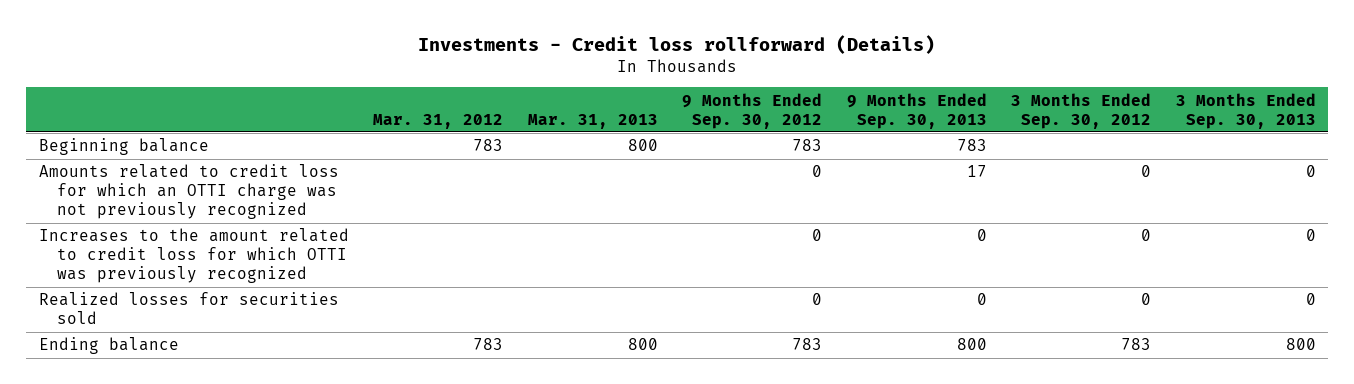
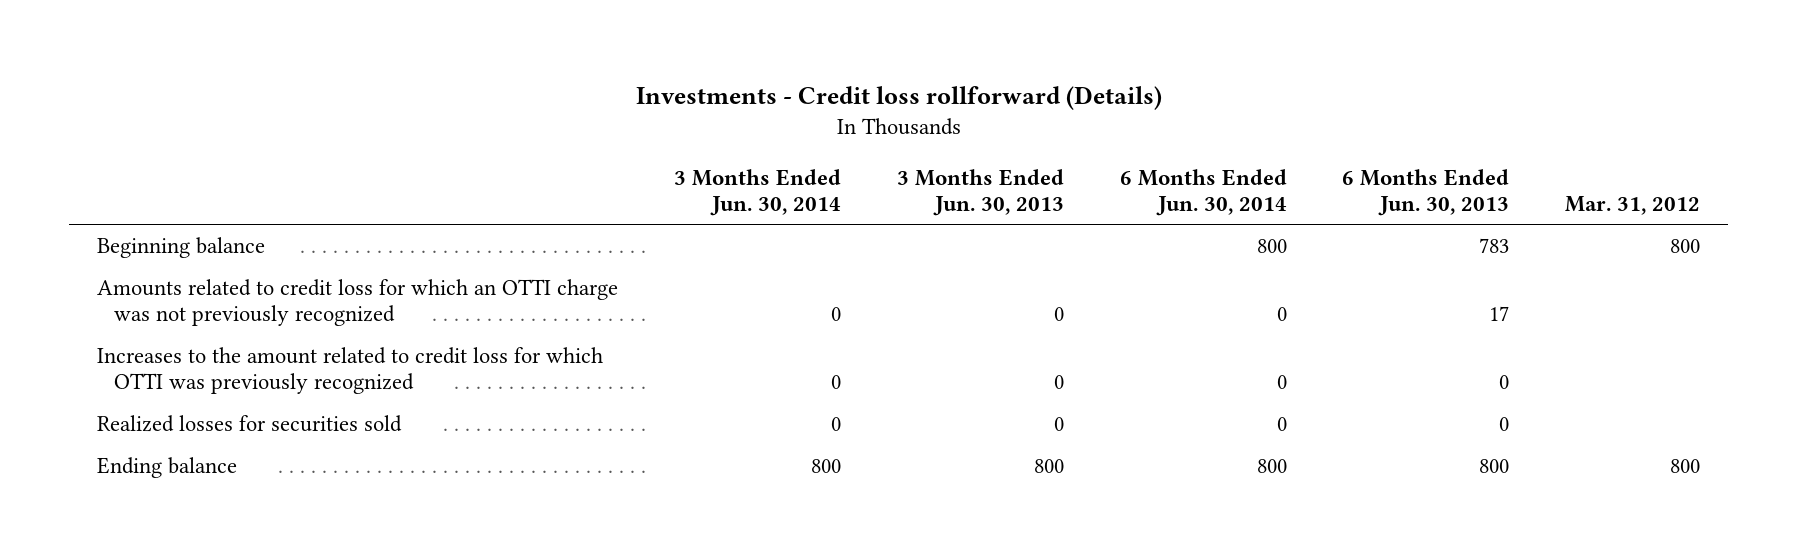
- | Mar. 31, 2012 | Mar. 31, 2013 | 9 Months Ended Sep. 30, 2012 | 9 Months Ended Sep. 30, 2013 | 3 Months Ended Sep. 30, 2012 | 3 Months Ended Sep. 30, 2013
+ | 3 Months Ended Jun. 30, 2014 | 3 Months Ended Jun. 30, 2013 | 6 Months Ended Jun. 30, 2014 | 6 Months Ended Jun. 30, 2013 | Mar. 31, 2012
- Beginning balance | 783 | 800 | 783 | 783 | |
+ Beginning balance | | | 800 | 783 | 800
- Ending balance | 783 | 800 | 783 | 800 | 783 | 800
+ Ending balance | 800 | 800 | 800 | 800 | 800

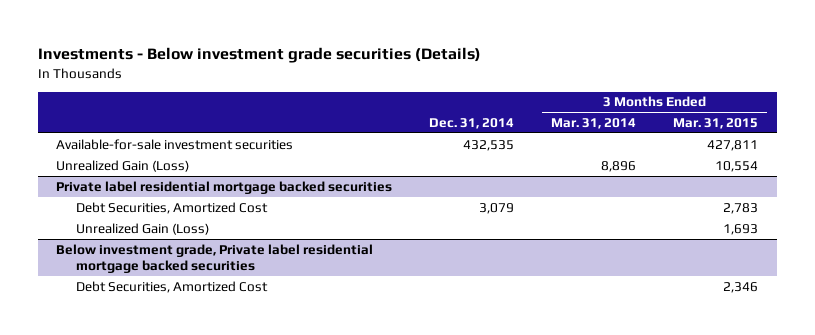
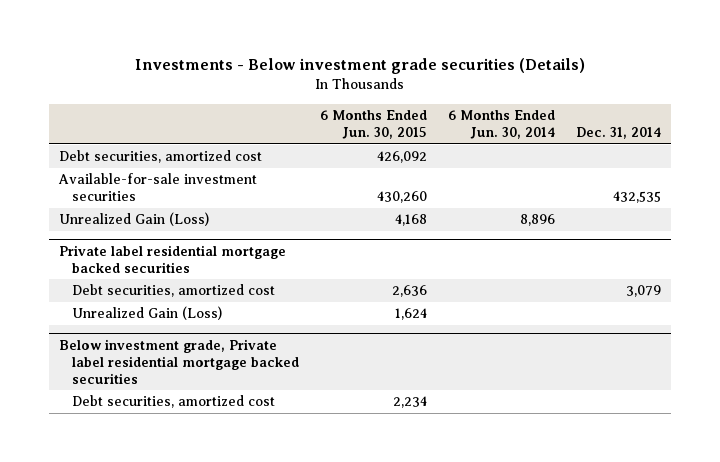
- | Dec. 31, 2014 | 3 Months Ended Mar. 31, 2014 | 3 Months Ended Mar. 31, 2015
+ | 6 Months Ended Jun. 30, 2015 | 6 Months Ended Jun. 30, 2014 | Dec. 31, 2014
+ Debt securities, amortized cost | 426,092 | |
@ Private label residential mortgage backed securities
- Debt Securities, Amortized Cost | 3,079 | | 2,783
+ Debt securities, amortized cost | 2,636 | | 3,079
@ Below investment grade, Private label residential mortgage backed securities
- Debt Securities, Amortized Cost | | | 2,346
+ Debt securities, amortized cost | 2,234 | |

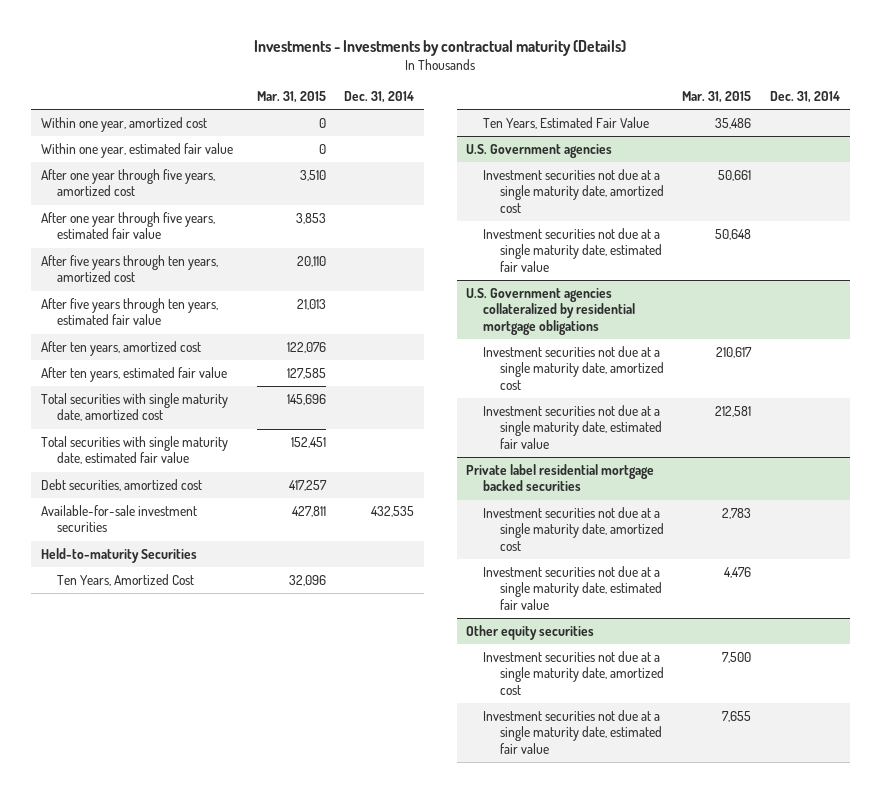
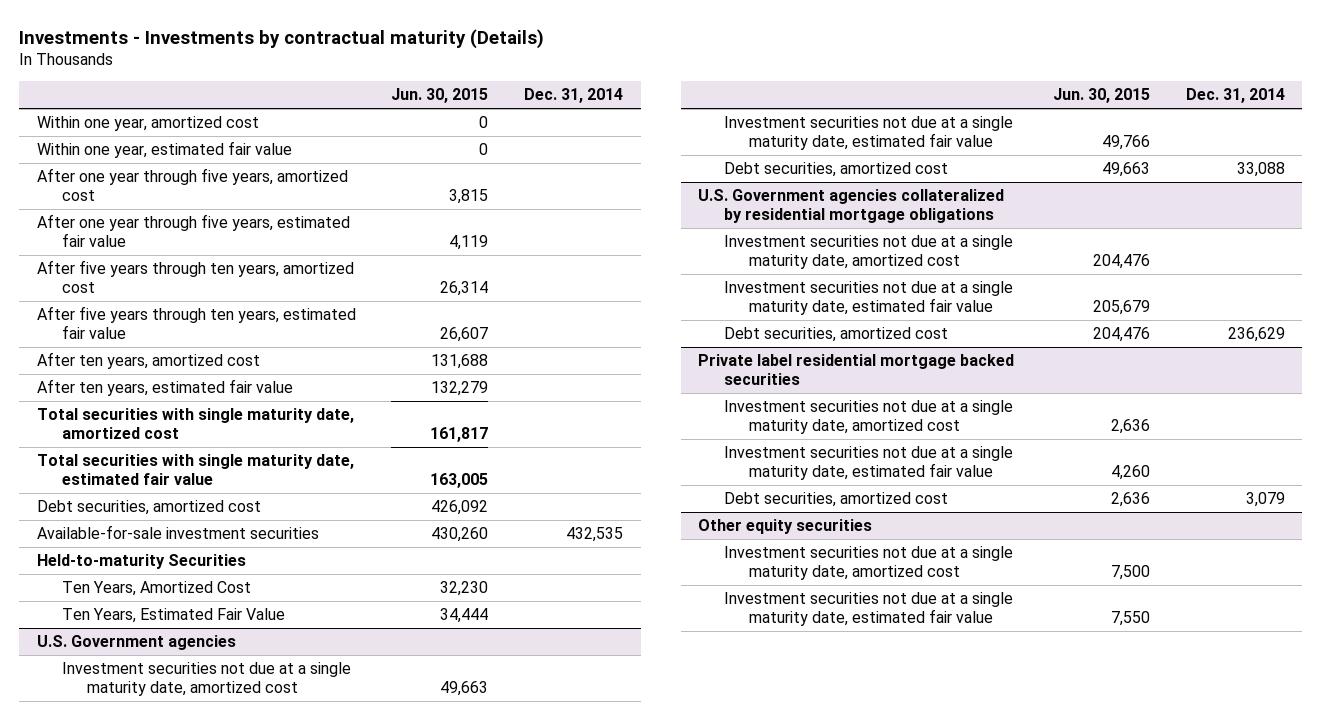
- | Mar. 31, 2015 | Dec. 31, 2014
+ | Jun. 30, 2015 | Dec. 31, 2014
@ U.S. Government agencies
+ Debt securities, amortized cost | 49,663 | 33,088
@ U.S. Government agencies collateralized by residential mortgage obligations
+ Debt securities, amortized cost | 204,476 | 236,629
@ Private label residential mortgage backed securities
+ Debt securities, amortized cost | 2,636 | 3,079

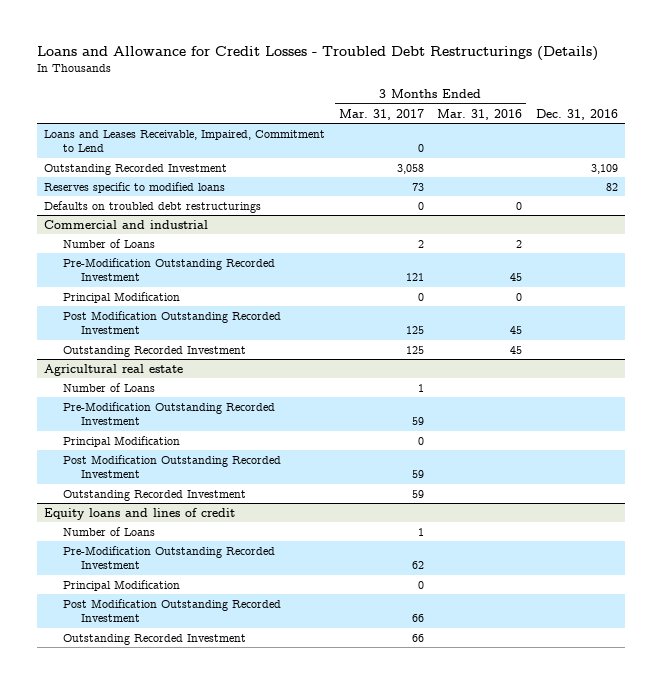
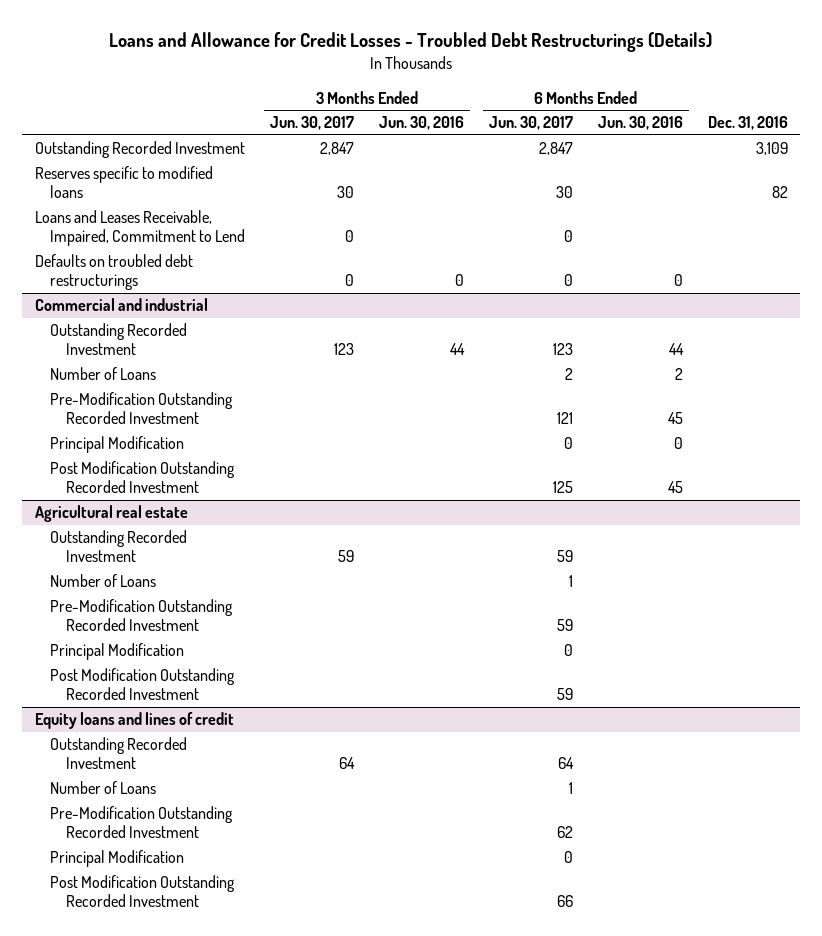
- | 3 Months Ended Mar. 31, 2017 | 3 Months Ended Mar. 31, 2016 | Dec. 31, 2016
+ | 3 Months Ended Jun. 30, 2017 | 3 Months Ended Jun. 30, 2016 | 6 Months Ended Jun. 30, 2017 | 6 Months Ended Jun. 30, 2016 | Dec. 31, 2016
moved down: Loans and Leases Receivable, Impaired, Commitment to Lend | 0 | | 0 | |
@ Commercial and industrial
moved up: Outstanding Recorded Investment | 123 | 44 | 123 | 44 |
@ Agricultural real estate
moved up: Outstanding Recorded Investment | 59 | | 59 | |
@ Equity loans and lines of credit
moved up: Outstanding Recorded Investment | 64 | | 64 | |

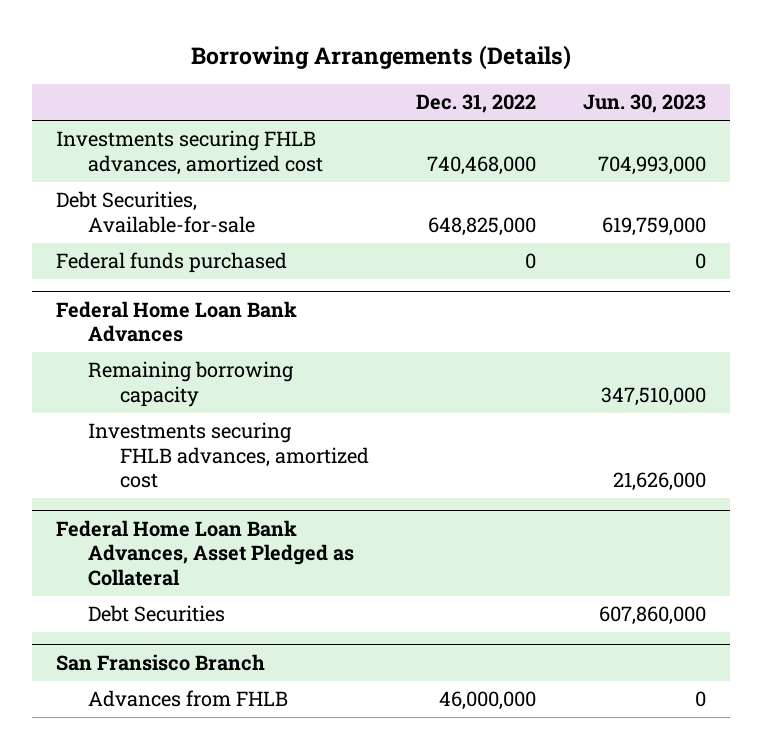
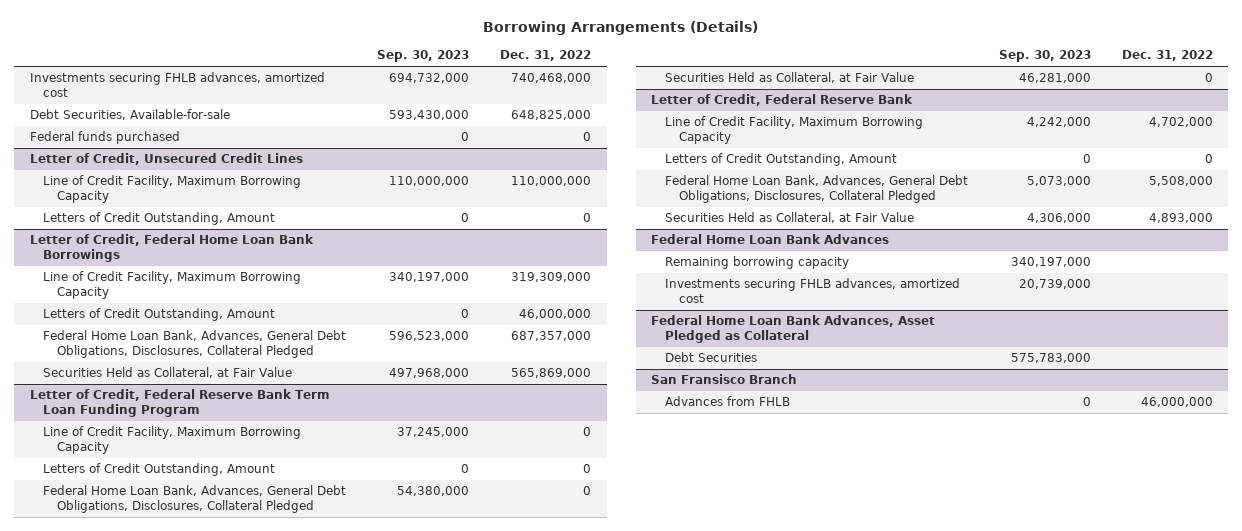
- | Dec. 31, 2022 | Jun. 30, 2023
+ | Sep. 30, 2023 | Dec. 31, 2022
+ Letter of Credit, Unsecured Credit Lines
+ Line of Credit Facility, Maximum Borrowing Capacity | 110,000,000 | 110,000,000
+ Letters of Credit Outstanding, Amount | 0 | 0
+ Letter of Credit, Federal Home Loan Bank Borrowings
+ Line of Credit Facility, Maximum Borrowing Capacity | 340,197,000 | 319,309,000
+ Letters of Credit Outstanding, Amount | 0 | 46,000,000
+ Federal Home Loan Bank, Advances, General Debt Obligations, Disclosures, Collateral Pledged | 596,523,000 | 687,357,000
+ Securities Held as Collateral, at Fair Value | 497,968,000 | 565,869,000
+ Letter of Credit, Federal Reserve Bank Term Loan Funding Program
+ Line of Credit Facility, Maximum Borrowing Capacity | 37,245,000 | 0
+ Letters of Credit Outstanding, Amount | 0 | 0
+ Federal Home Loan Bank, Advances, General Debt Obligations, Disclosures, Collateral Pledged | 54,380,000 | 0
+ Securities Held as Collateral, at Fair Value | 46,281,000 | 0
+ Letter of Credit, Federal Reserve Bank
+ Line of Credit Facility, Maximum Borrowing Capacity | 4,242,000 | 4,702,000
+ Letters of Credit Outstanding, Amount | 0 | 0
+ Federal Home Loan Bank, Advances, General Debt Obligations, Disclosures, Collateral Pledged | 5,073,000 | 5,508,000
+ Securities Held as Collateral, at Fair Value | 4,306,000 | 4,893,000

